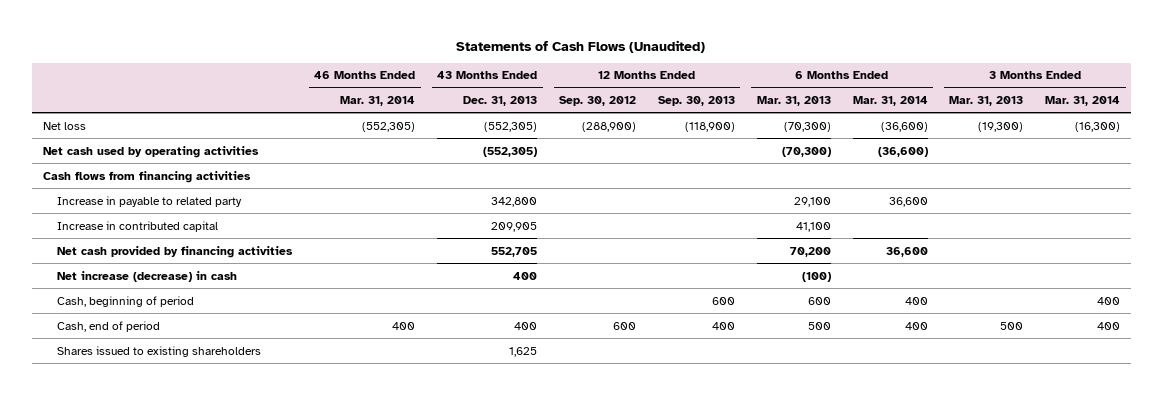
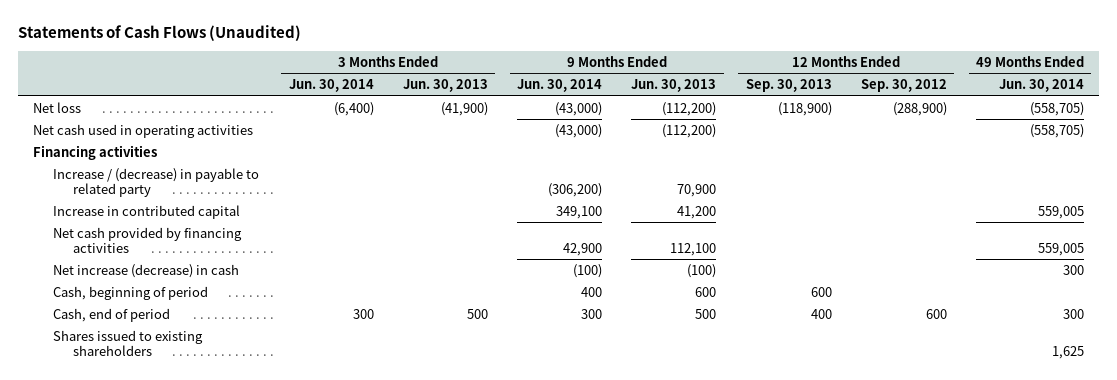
- | 46 Months Ended Mar. 31, 2014 | 43 Months Ended Dec. 31, 2013 | 12 Months Ended Sep. 30, 2012 | 12 Months Ended Sep. 30, 2013 | 6 Months Ended Mar. 31, 2013 | 6 Months Ended Mar. 31, 2014 | 3 Months Ended Mar. 31, 2013 | 3 Months Ended Mar. 31, 2014
+ | 3 Months Ended Jun. 30, 2014 | 3 Months Ended Jun. 30, 2013 | 9 Months Ended Jun. 30, 2014 | 9 Months Ended Jun. 30, 2013 | 12 Months Ended Sep. 30, 2013 | 12 Months Ended Sep. 30, 2012 | 49 Months Ended Jun. 30, 2014
- Net cash used by operating activities | | (552,305) | | | (70,300) | (36,600) | |
- Cash flows from financing activities
- Increase in payable to related party | | 342,800 | | | 29,100 | 36,600 | |
+ Net cash used in operating activities | | | (43,000) | (112,200) | | | (558,705)
+ Financing activities
+ Increase / (decrease) in payable to related party | | | (306,200) | 70,900 | | |

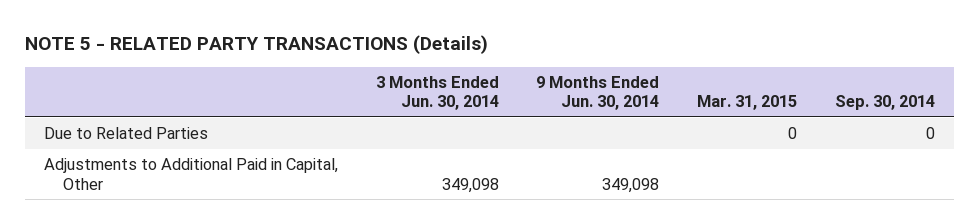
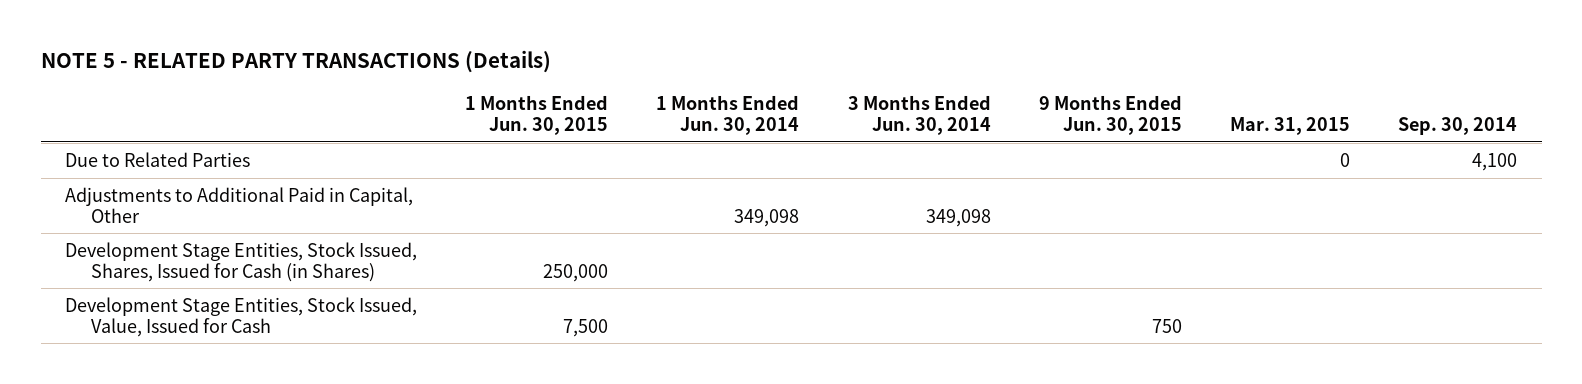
- | 3 Months Ended Jun. 30, 2014 | 9 Months Ended Jun. 30, 2014 | Mar. 31, 2015 | Sep. 30, 2014
+ | 1 Months Ended Jun. 30, 2015 | 1 Months Ended Jun. 30, 2014 | 3 Months Ended Jun. 30, 2014 | 9 Months Ended Jun. 30, 2015 | Mar. 31, 2015 | Sep. 30, 2014
- Due to Related Parties | | | 0 | 0
+ Due to Related Parties | | | | | 0 | 4,100
+ Development Stage Entities, Stock Issued, Shares, Issued for Cash (in Shares) | 250,000 | | | | |
+ Development Stage Entities, Stock Issued, Value, Issued for Cash | 7,500 | | | 750 | |

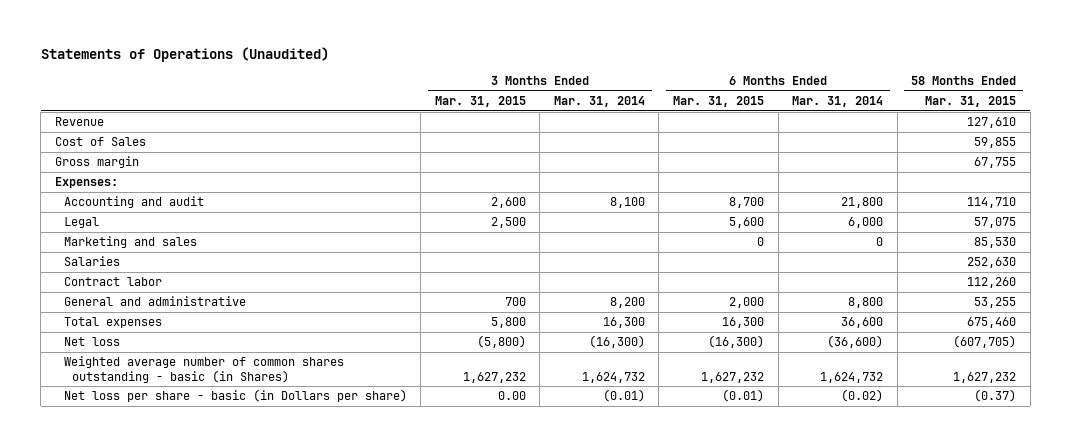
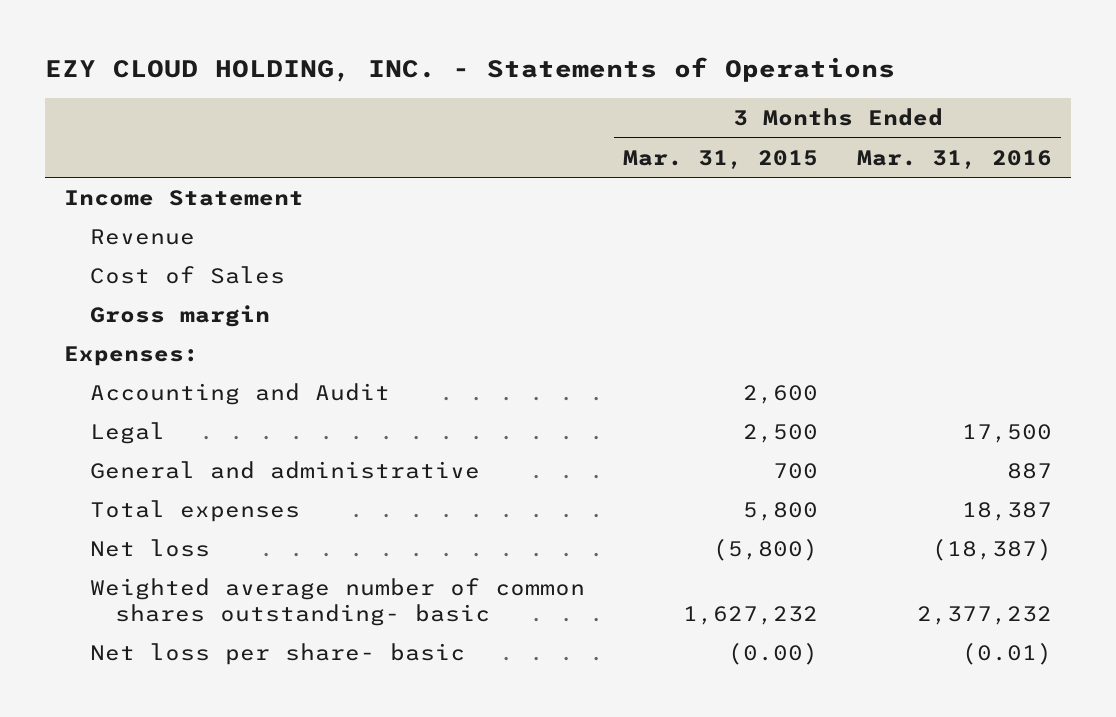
- Statements of Operations (Unaudited)
+ EZY CLOUD HOLDING, INC. - Statements of Operations
- | 3 Months Ended Mar. 31, 2015 | 3 Months Ended Mar. 31, 2014 | 6 Months Ended Mar. 31, 2015 | 6 Months Ended Mar. 31, 2014 | 58 Months Ended Mar. 31, 2015
+ | 3 Months Ended Mar. 31, 2015 | 3 Months Ended Mar. 31, 2016
+ Income Statement
- Accounting and audit | 2,600 | 8,100 | 8,700 | 21,800 | 114,710
+ Accounting and Audit | 2,600 |
- Marketing and sales | | | 0 | 0 | 85,530
- Salaries | | | | | 252,630
- Contract labor | | | | | 112,260
- Weighted average number of common shares outstanding - basic (in Shares) | 1,627,232 | 1,624,732 | 1,627,232 | 1,624,732 | 1,627,232
- Net loss per share - basic (in Dollars per share) | 0.00 | (0.01) | (0.01) | (0.02) | (0.37)
+ Weighted average number of common shares outstanding- basic | 1,627,232 | 2,377,232
+ Net loss per share- basic | (0.00) | (0.01)

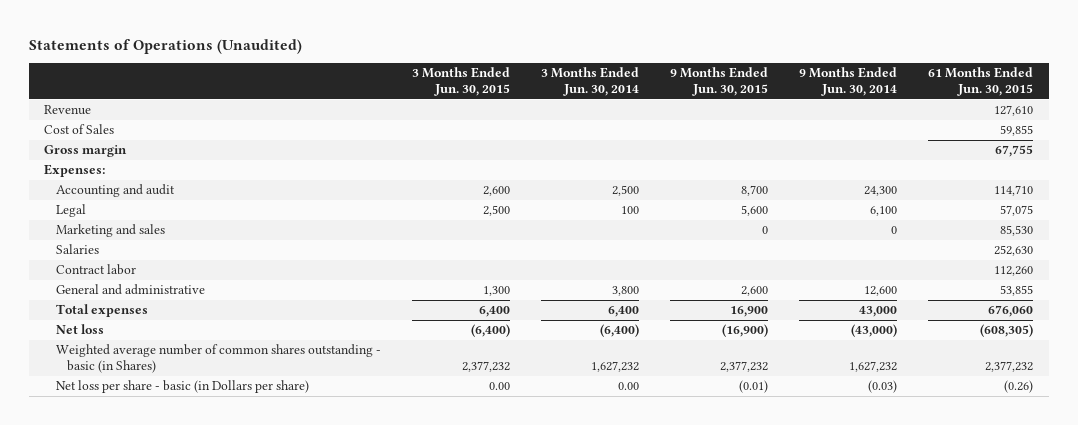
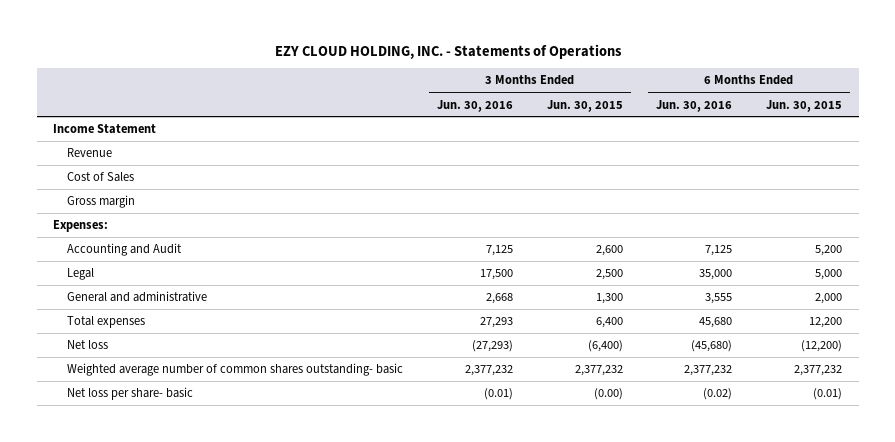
- Statements of Operations (Unaudited)
+ EZY CLOUD HOLDING, INC. - Statements of Operations
- | 3 Months Ended Jun. 30, 2015 | 3 Months Ended Jun. 30, 2014 | 9 Months Ended Jun. 30, 2015 | 9 Months Ended Jun. 30, 2014 | 61 Months Ended Jun. 30, 2015
+ | 3 Months Ended Jun. 30, 2016 | 3 Months Ended Jun. 30, 2015 | 6 Months Ended Jun. 30, 2016 | 6 Months Ended Jun. 30, 2015
+ Income Statement
- Accounting and audit | 2,600 | 2,500 | 8,700 | 24,300 | 114,710
+ Accounting and Audit | 7,125 | 2,600 | 7,125 | 5,200
- Marketing and sales | | | 0 | 0 | 85,530
- Salaries | | | | | 252,630
- Contract labor | | | | | 112,260
- Weighted average number of common shares outstanding - basic (in Shares) | 2,377,232 | 1,627,232 | 2,377,232 | 1,627,232 | 2,377,232
- Net loss per share - basic (in Dollars per share) | 0.00 | 0.00 | (0.01) | (0.03) | (0.26)
+ Weighted average number of common shares outstanding- basic | 2,377,232 | 2,377,232 | 2,377,232 | 2,377,232
+ Net loss per share- basic | (0.01) | (0.00) | (0.02) | (0.01)

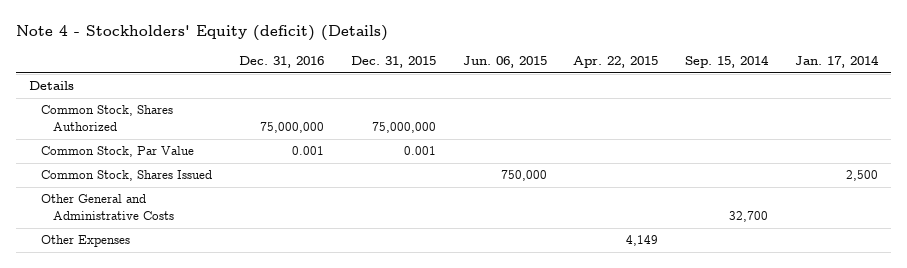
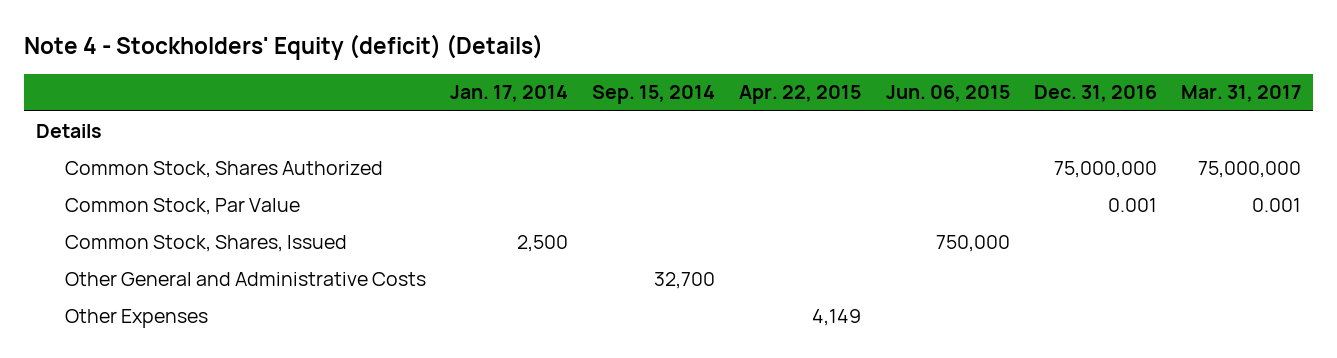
- | Dec. 31, 2016 | Dec. 31, 2015 | Jun. 06, 2015 | Apr. 22, 2015 | Sep. 15, 2014 | Jan. 17, 2014
+ | Jan. 17, 2014 | Sep. 15, 2014 | Apr. 22, 2015 | Jun. 06, 2015 | Dec. 31, 2016 | Mar. 31, 2017
- Common Stock, Shares Issued | | | 750,000 | | | 2,500
+ Common Stock, Shares, Issued | 2,500 | | | 750,000 | |

